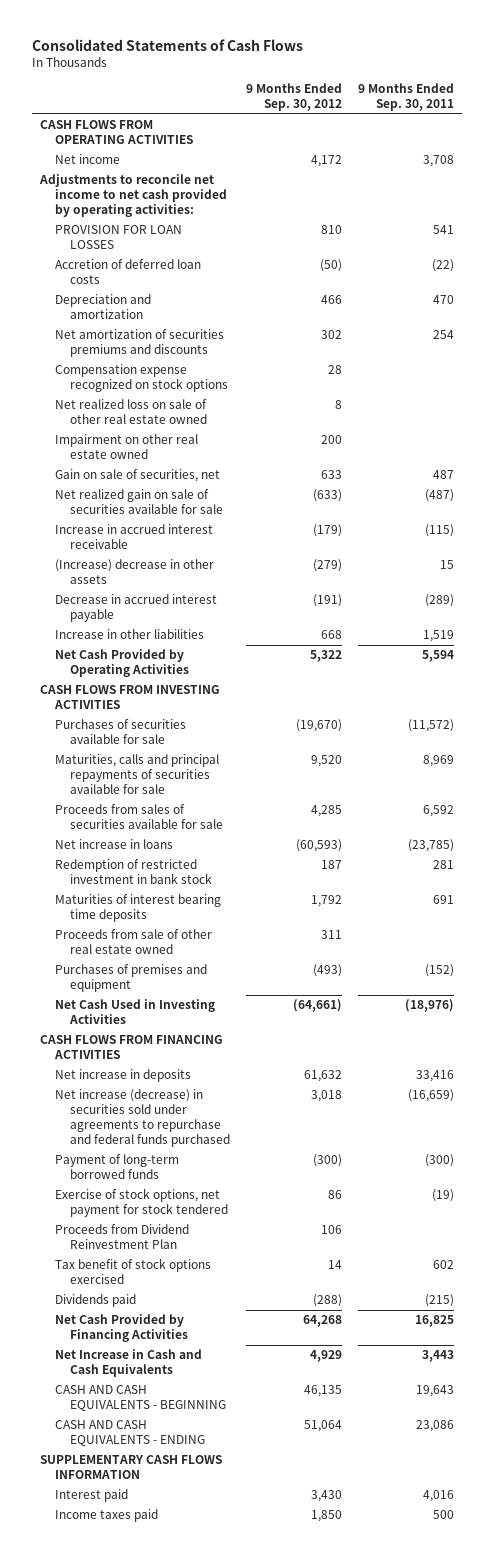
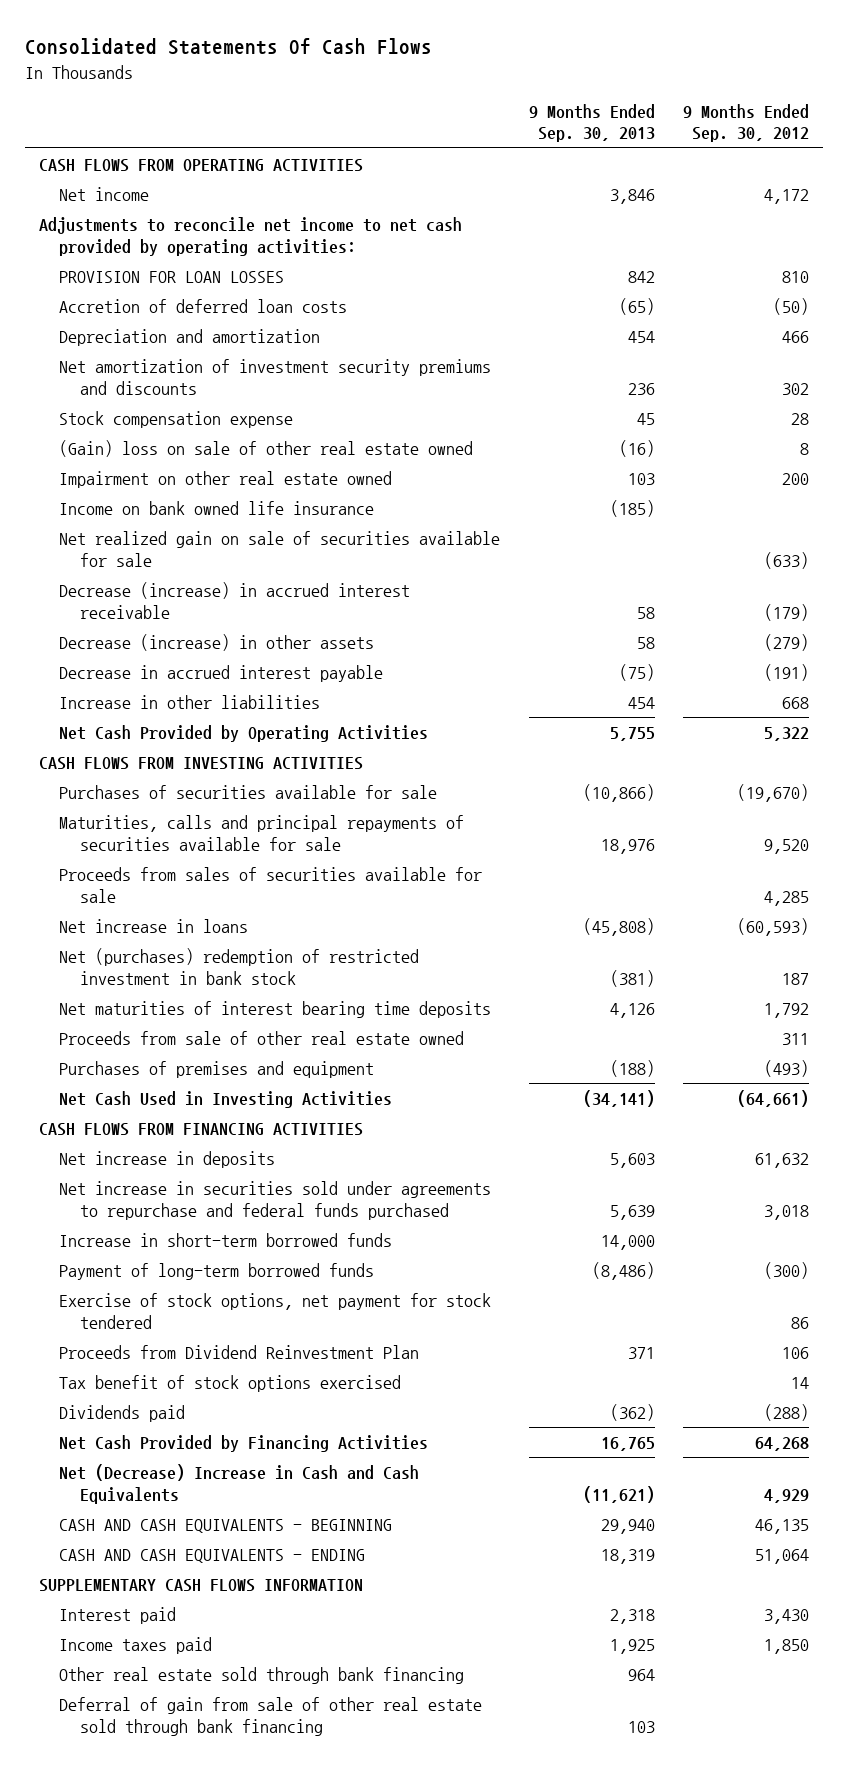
- Consolidated Statements of Cash Flows
+ Consolidated Statements Of Cash Flows
- | 9 Months Ended Sep. 30, 2012 | 9 Months Ended Sep. 30, 2011
+ | 9 Months Ended Sep. 30, 2013 | 9 Months Ended Sep. 30, 2012
- Net amortization of securities premiums and discounts | 302 | 254
- Compensation expense recognized on stock options | 28 |
- Net realized loss on sale of other real estate owned | 8 |
+ Net amortization of investment security premiums and discounts | 236 | 302
+ Stock compensation expense | 45 | 28
+ (Gain) loss on sale of other real estate owned | (16) | 8
- Gain on sale of securities, net | 633 | 487
+ Income on bank owned life insurance | (185) |
- Increase in accrued interest receivable | (179) | (115)
- (Increase) decrease in other assets | (279) | 15
+ Decrease (increase) in accrued interest receivable | 58 | (179)
+ Decrease (increase) in other assets | 58 | (279)
- Redemption of restricted investment in bank stock | 187 | 281
- Maturities of interest bearing time deposits | 1,792 | 691
+ Net (purchases) redemption of restricted investment in bank stock | (381) | 187
+ Net maturities of interest bearing time deposits | 4,126 | 1,792
- Net increase (decrease) in securities sold under agreements to repurchase and federal funds purchased | 3,018 | (16,659)
+ Net increase in securities sold under agreements to repurchase and federal funds purchased | 5,639 | 3,018
+ Increase in short-term borrowed funds | 14,000 |
- Net Increase in Cash and Cash Equivalents | 4,929 | 3,443
+ Net (Decrease) Increase in Cash and Cash Equivalents | (11,621) | 4,929
+ Other real estate sold through bank financing | 964 |
+ Deferral of gain from sale of other real estate sold through bank financing | 103 |

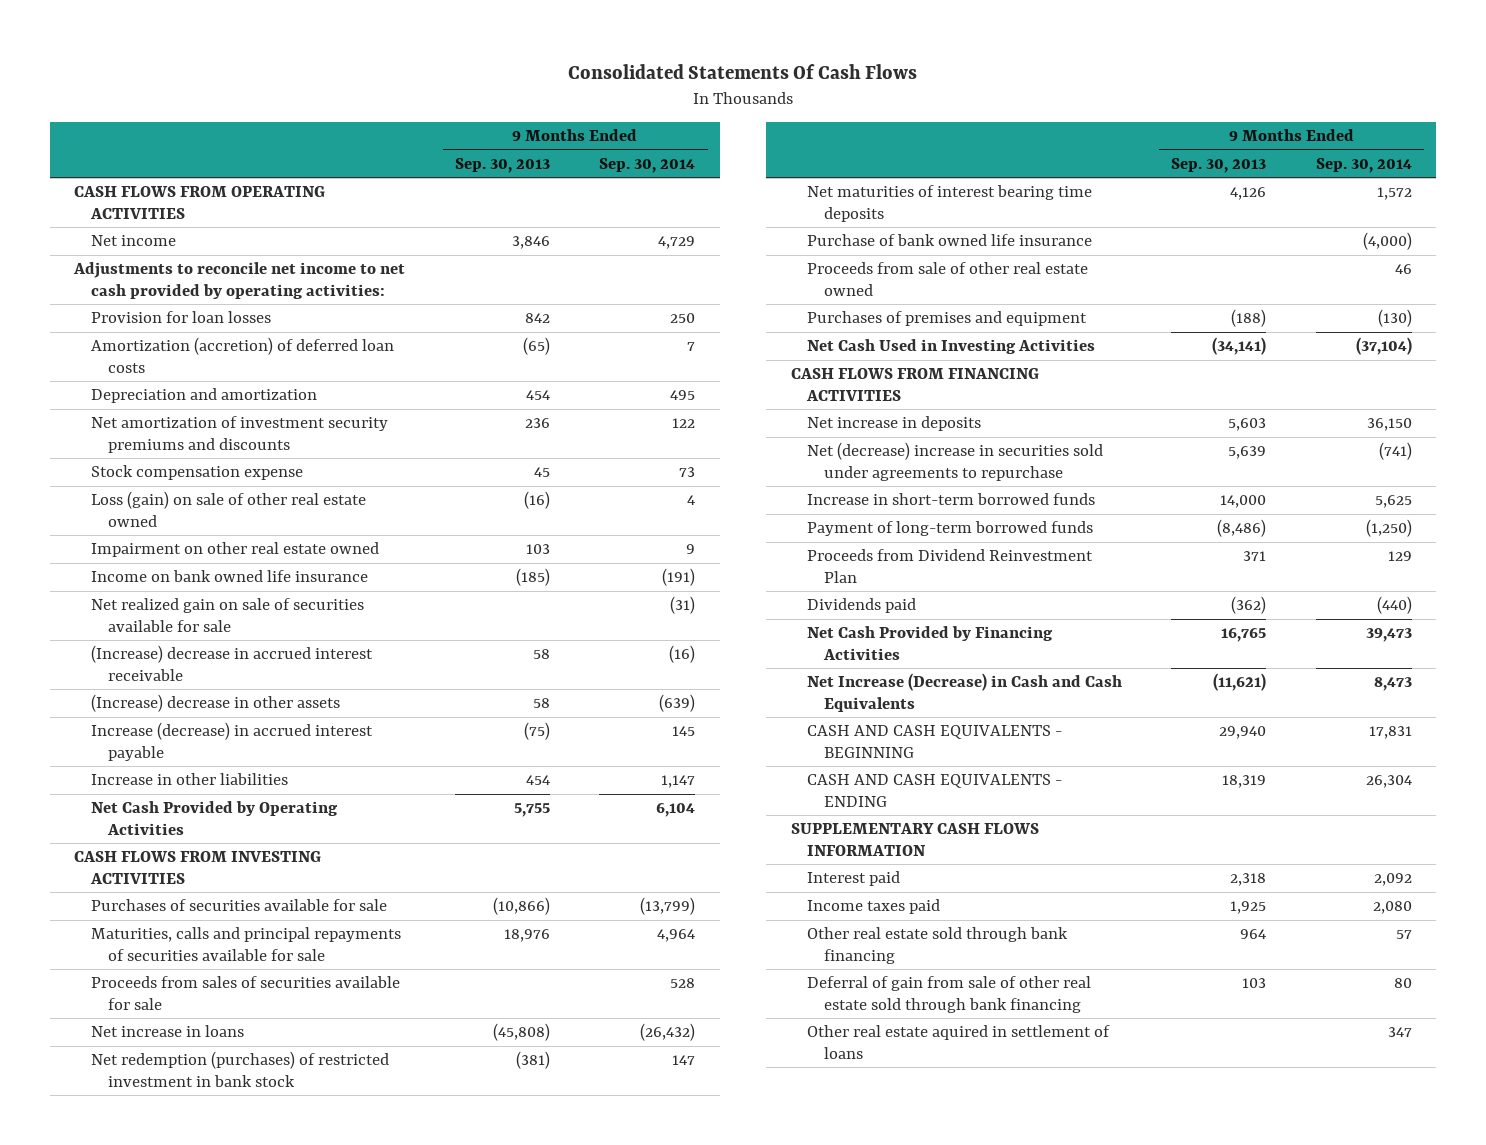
- | 9 Months Ended Sep. 30, 2013 | 9 Months Ended Sep. 30, 2012
+ | 9 Months Ended Sep. 30, 2013 | 9 Months Ended Sep. 30, 2014
- PROVISION FOR LOAN LOSSES | 842 | 810
- Accretion of deferred loan costs | (65) | (50)
+ Provision for loan losses | 842 | 250
+ Amortization (accretion) of deferred loan costs | (65) | 7
- (Gain) loss on sale of other real estate owned | (16) | 8
+ Loss (gain) on sale of other real estate owned | (16) | 4
- Decrease (increase) in accrued interest receivable | 58 | (179)
- Decrease (increase) in other assets | 58 | (279)
- Decrease in accrued interest payable | (75) | (191)
+ (Increase) decrease in accrued interest receivable | 58 | (16)
+ (Increase) decrease in other assets | 58 | (639)
+ Increase (decrease) in accrued interest payable | (75) | 145
- Net (purchases) redemption of restricted investment in bank stock | (381) | 187
+ Net redemption (purchases) of restricted investment in bank stock | (381) | 147
+ Purchase of bank owned life insurance | | (4,000)
- Net increase in securities sold under agreements to repurchase and federal funds purchased | 5,639 | 3,018
+ Net (decrease) increase in securities sold under agreements to repurchase | 5,639 | (741)
- Exercise of stock options, net payment for stock tendered | | 86
- Tax benefit of stock options exercised | | 14
- Net (Decrease) Increase in Cash and Cash Equivalents | (11,621) | 4,929
+ Net Increase (Decrease) in Cash and Cash Equivalents | (11,621) | 8,473
+ Other real estate aquired in settlement of loans | | 347

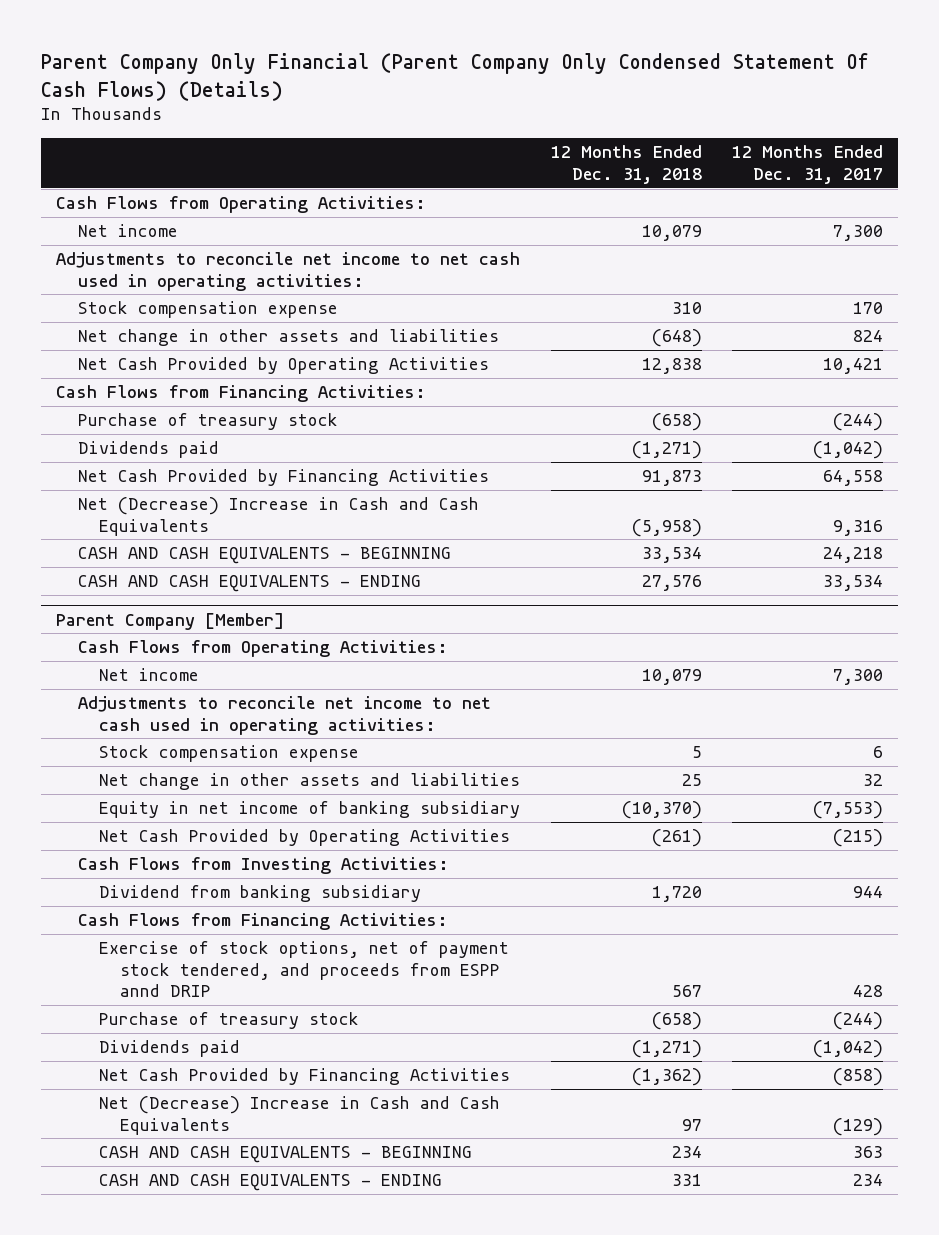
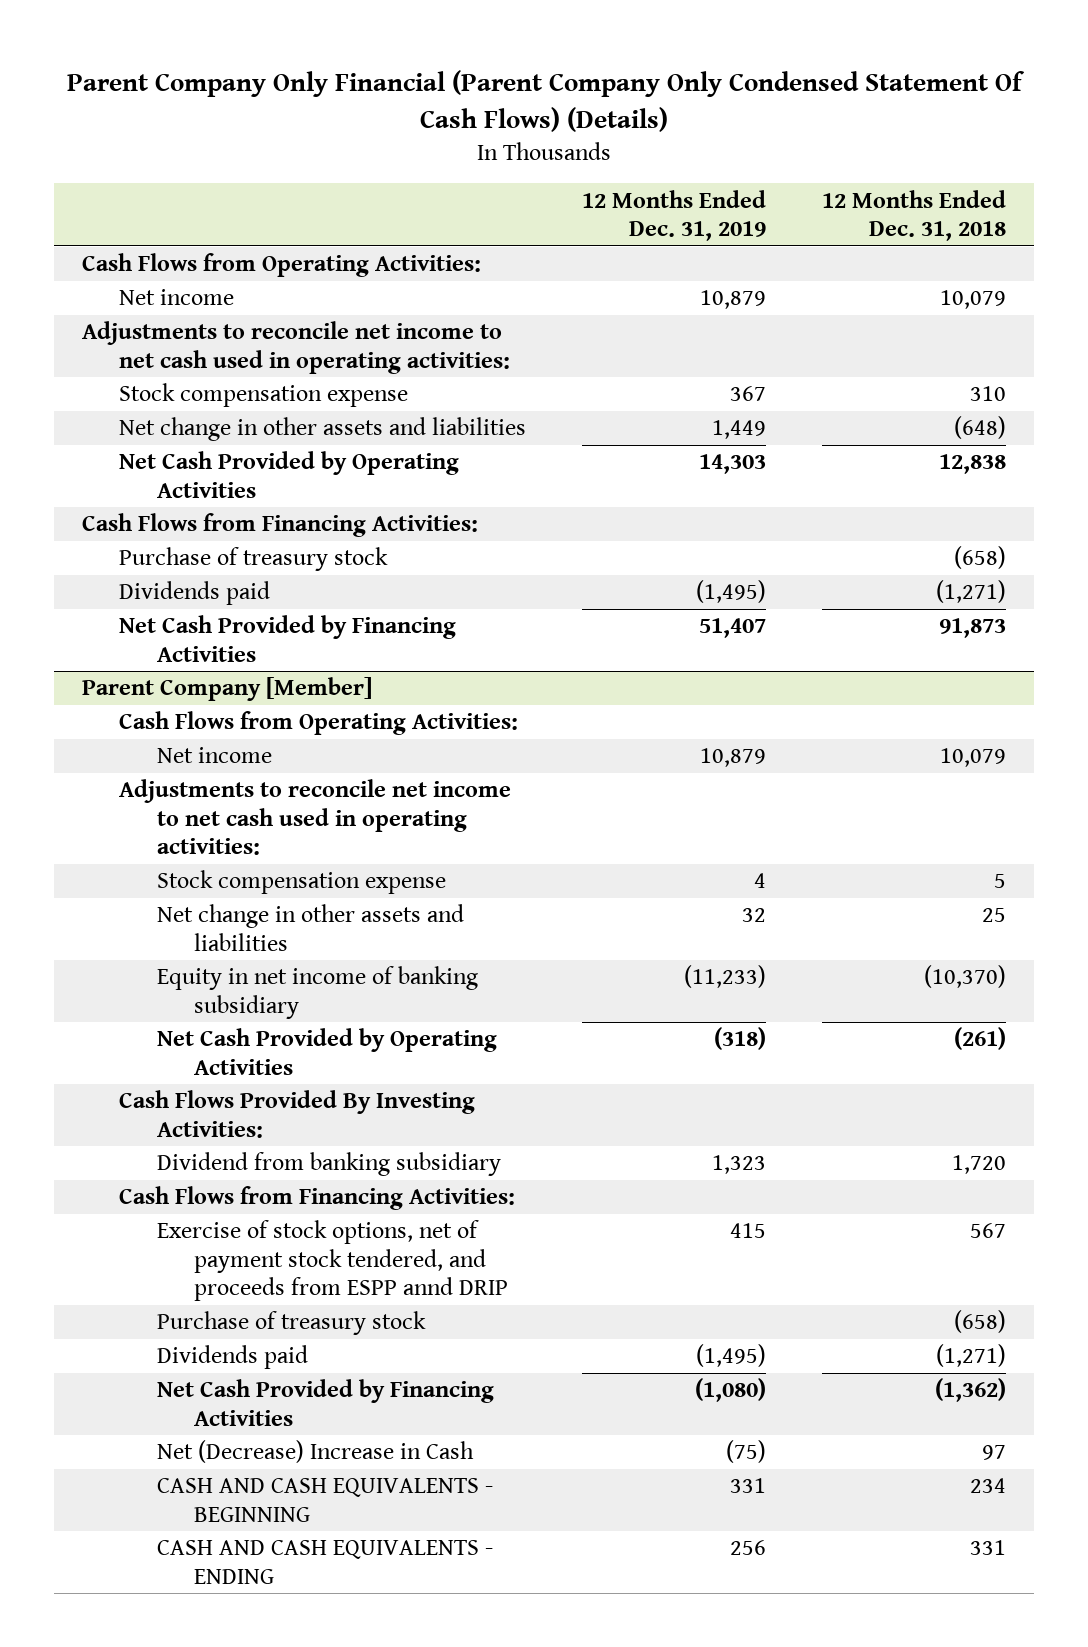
- | 12 Months Ended Dec. 31, 2018 | 12 Months Ended Dec. 31, 2017
+ | 12 Months Ended Dec. 31, 2019 | 12 Months Ended Dec. 31, 2018
- Net (Decrease) Increase in Cash and Cash Equivalents | (5,958) | 9,316
- CASH AND CASH EQUIVALENTS - BEGINNING | 33,534 | 24,218
- CASH AND CASH EQUIVALENTS - ENDING | 27,576 | 33,534
@ Parent Company [Member]
- Cash Flows from Investing Activities:
+ Cash Flows Provided By Investing Activities:
- Net (Decrease) Increase in Cash and Cash Equivalents | 97 | (129)
+ Net (Decrease) Increase in Cash | (75) | 97

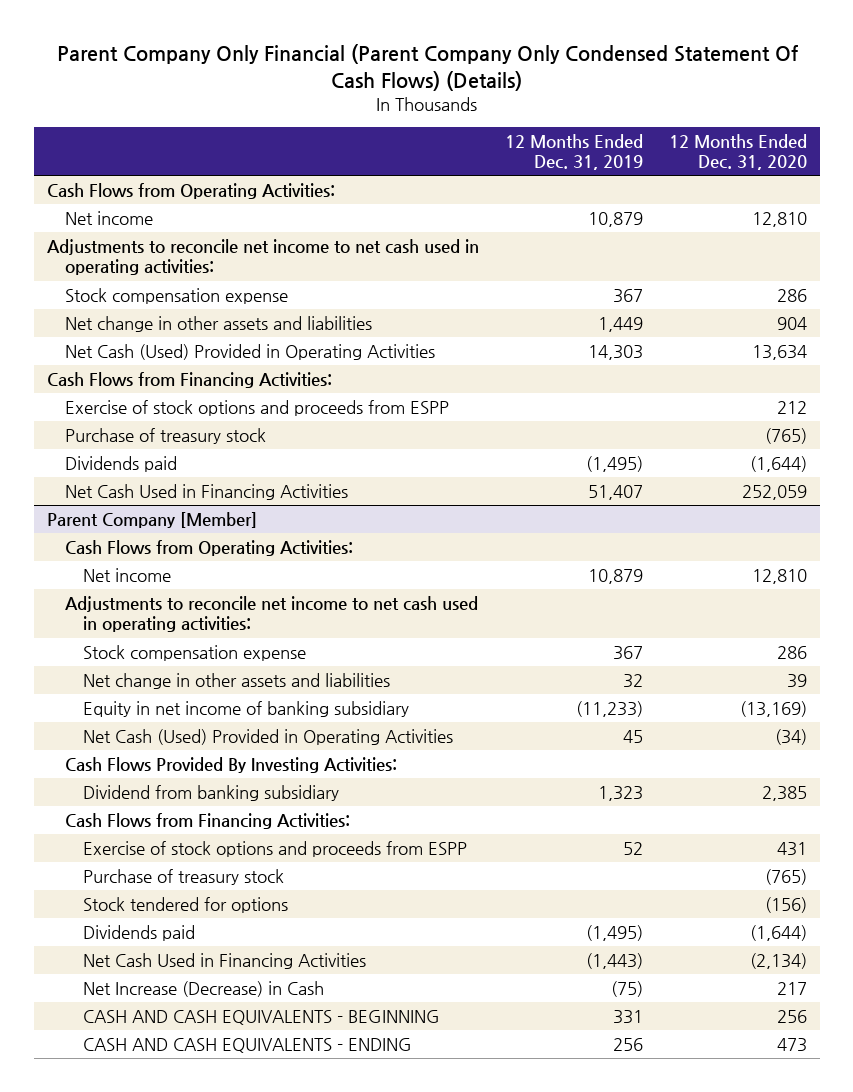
- | 12 Months Ended Dec. 31, 2019 | 12 Months Ended Dec. 31, 2018
+ | 12 Months Ended Dec. 31, 2019 | 12 Months Ended Dec. 31, 2020
- Net Cash Provided by Operating Activities | 14,303 | 12,838
+ Net Cash (Used) Provided in Operating Activities | 14,303 | 13,634
+ Exercise of stock options and proceeds from ESPP | | 212
- Net Cash Provided by Financing Activities | 51,407 | 91,873
+ Net Cash Used in Financing Activities | 51,407 | 252,059
@ Parent Company [Member]
- Stock compensation expense | 4 | 5
+ Stock compensation expense | 367 | 286
- Net Cash Provided by Operating Activities | (318) | (261)
+ Net Cash (Used) Provided in Operating Activities | 45 | (34)
- Exercise of stock options, net of payment stock tendered, and proceeds from ESPP annd DRIP | 415 | 567
+ Exercise of stock options and proceeds from ESPP | 52 | 431
+ Stock tendered for options | | (156)
- Net Cash Provided by Financing Activities | (1,080) | (1,362)
- Net (Decrease) Increase in Cash | (75) | 97
+ Net Cash Used in Financing Activities | (1,443) | (2,134)
+ Net Increase (Decrease) in Cash | (75) | 217

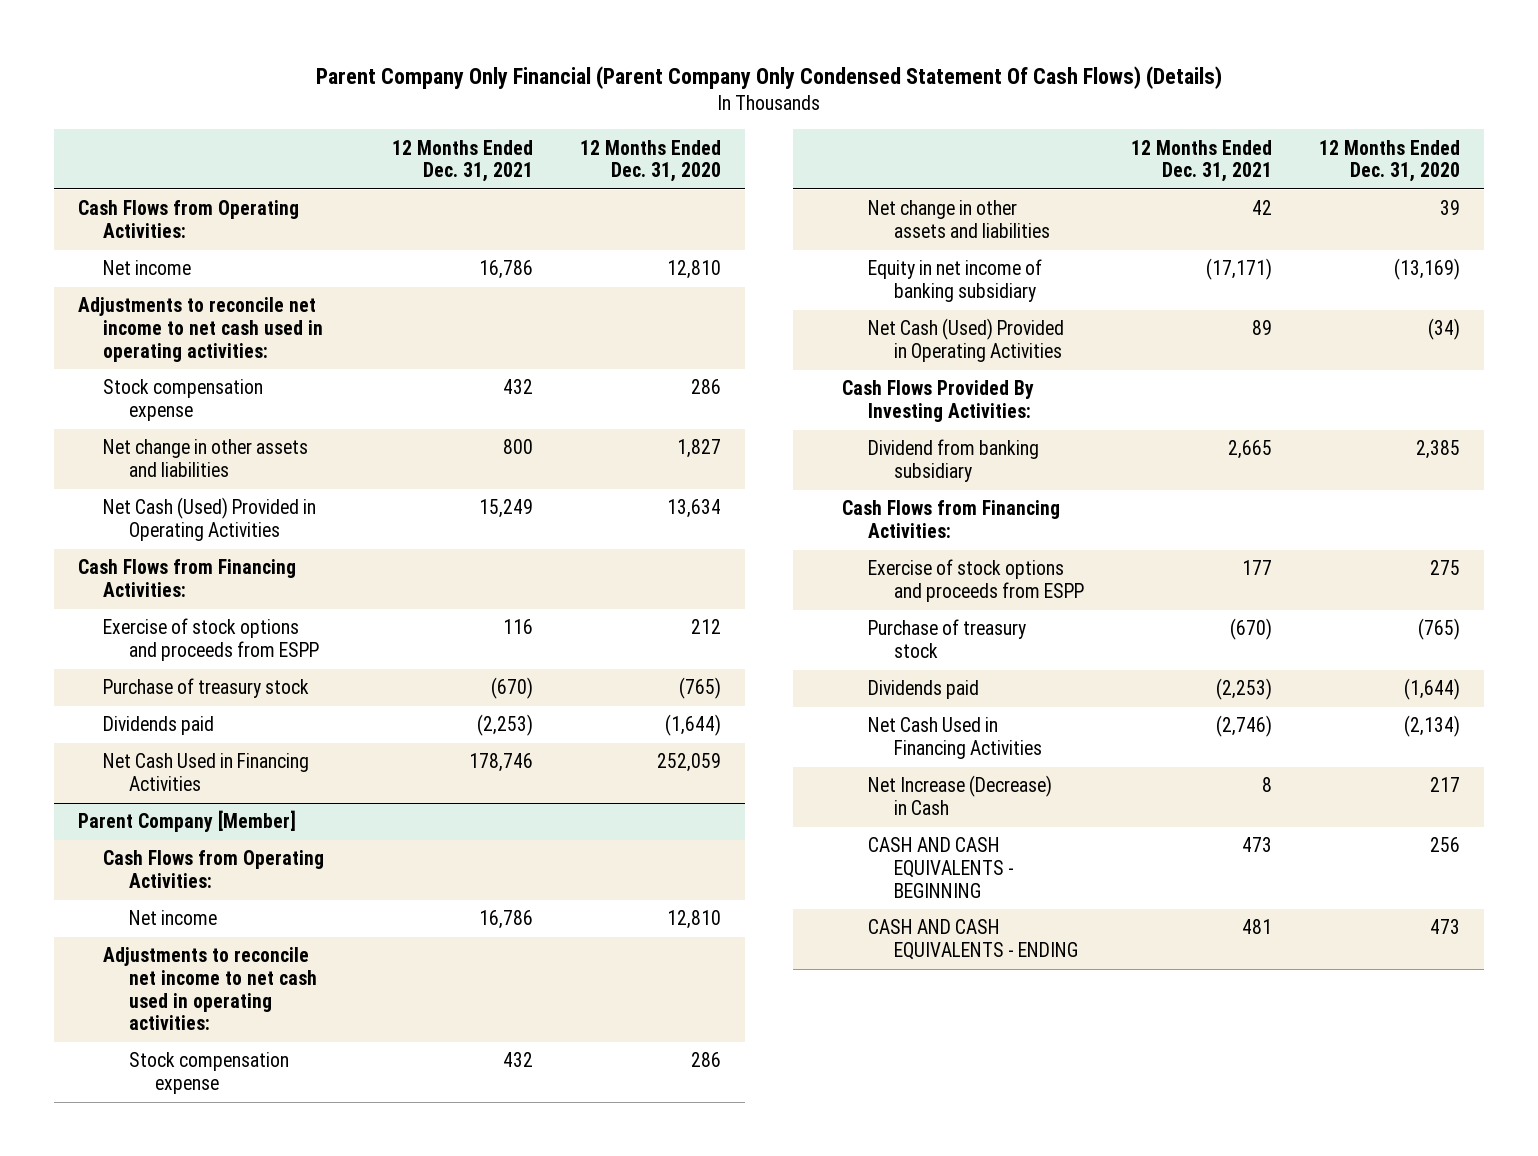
- | 12 Months Ended Dec. 31, 2019 | 12 Months Ended Dec. 31, 2020
+ | 12 Months Ended Dec. 31, 2021 | 12 Months Ended Dec. 31, 2020
- Net change in other assets and liabilities | 1,449 | 904
+ Net change in other assets and liabilities | 800 | 1,827
@ Parent Company [Member]
- Exercise of stock options and proceeds from ESPP | 52 | 431
+ Exercise of stock options and proceeds from ESPP | 177 | 275
- Stock tendered for options | | (156)

